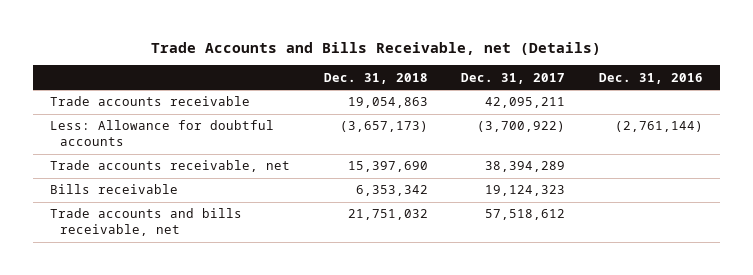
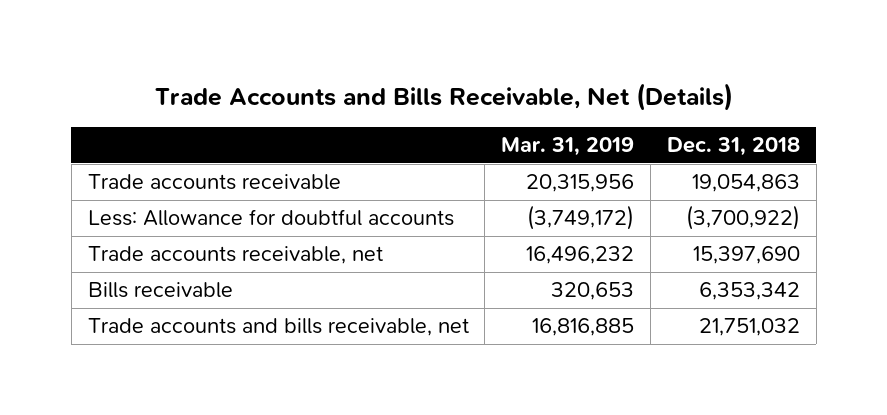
- Trade Accounts and Bills Receivable, net (Details)
+ Trade Accounts and Bills Receivable, Net (Details)
- | Dec. 31, 2018 | Dec. 31, 2017 | Dec. 31, 2016
+ | Mar. 31, 2019 | Dec. 31, 2018
- Less: Allowance for doubtful accounts | (3,657,173) | (3,700,922) | (2,761,144)
+ Less: Allowance for doubtful accounts | (3,749,172) | (3,700,922)

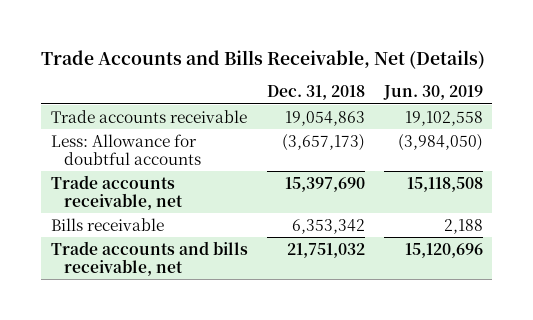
- | Mar. 31, 2019 | Dec. 31, 2018
+ | Dec. 31, 2018 | Jun. 30, 2019
- Less: Allowance for doubtful accounts | (3,749,172) | (3,700,922)
+ Less: Allowance for doubtful accounts | (3,657,173) | (3,984,050)

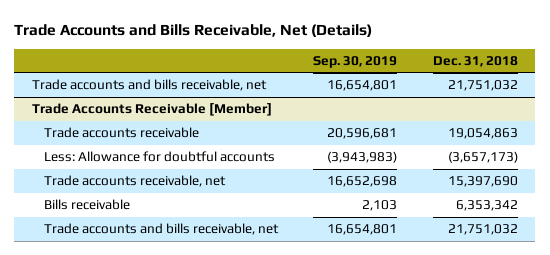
- | Dec. 31, 2018 | Jun. 30, 2019
+ | Sep. 30, 2019 | Dec. 31, 2018
+ Trade accounts and bills receivable, net | 16,654,801 | 21,751,032
+ Trade Accounts Receivable [Member]

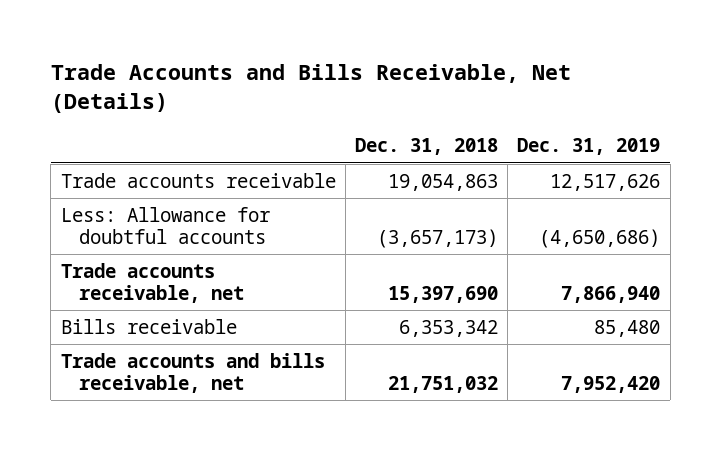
- | Sep. 30, 2019 | Dec. 31, 2018
+ | Dec. 31, 2018 | Dec. 31, 2019
- Trade accounts and bills receivable, net | 16,654,801 | 21,751,032
- Trade Accounts Receivable [Member]

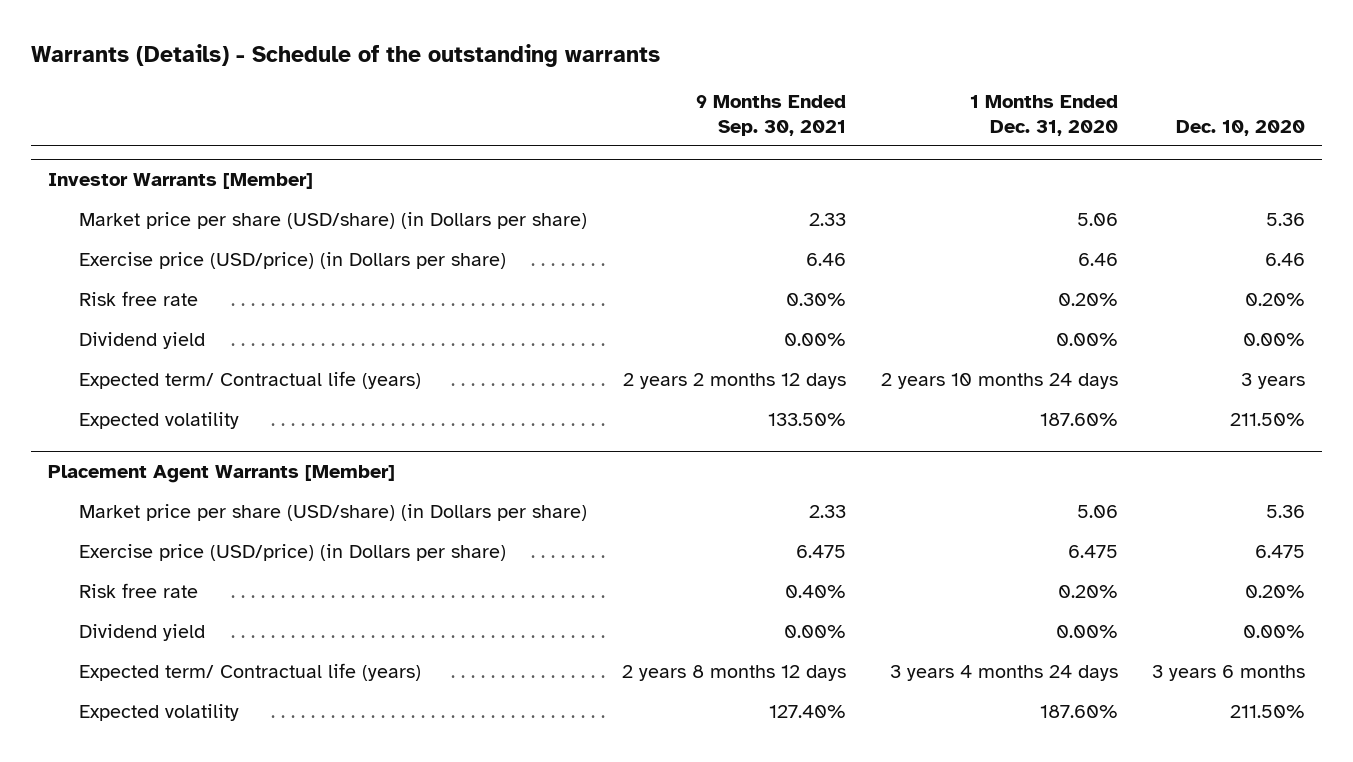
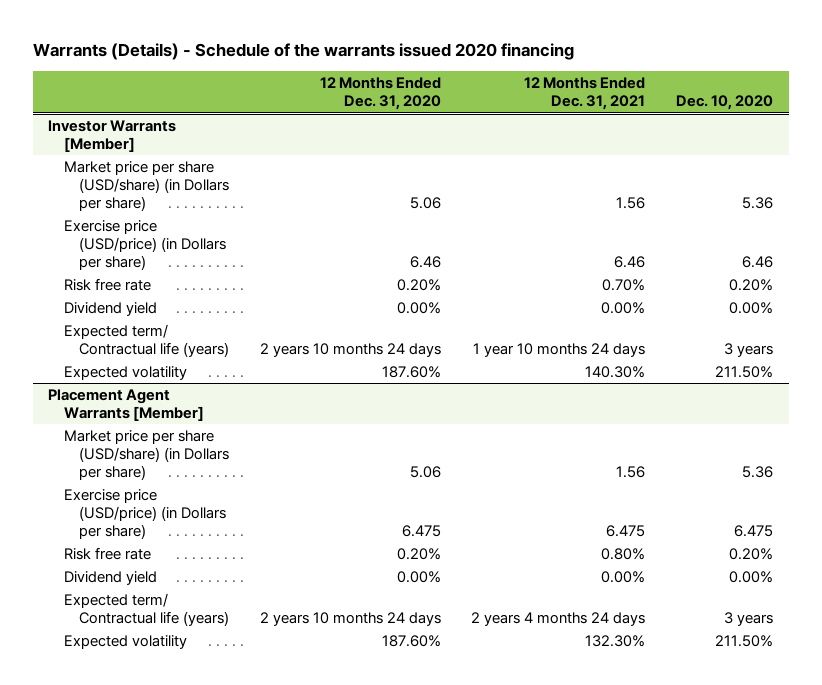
- Warrants (Details) - Schedule of the outstanding warrants
+ Warrants (Details) - Schedule of the warrants issued 2020 financing
- | 9 Months Ended Sep. 30, 2021 | 1 Months Ended Dec. 31, 2020 | Dec. 10, 2020
+ | 12 Months Ended Dec. 31, 2020 | 12 Months Ended Dec. 31, 2021 | Dec. 10, 2020
@ Placement Agent Warrants [Member]
- Expected term/ Contractual life (years) | 2 years 8 months 12 days | 3 years 4 months 24 days | 3 years 6 months
+ Expected term/ Contractual life (years) | 2 years 10 months 24 days | 2 years 4 months 24 days | 3 years

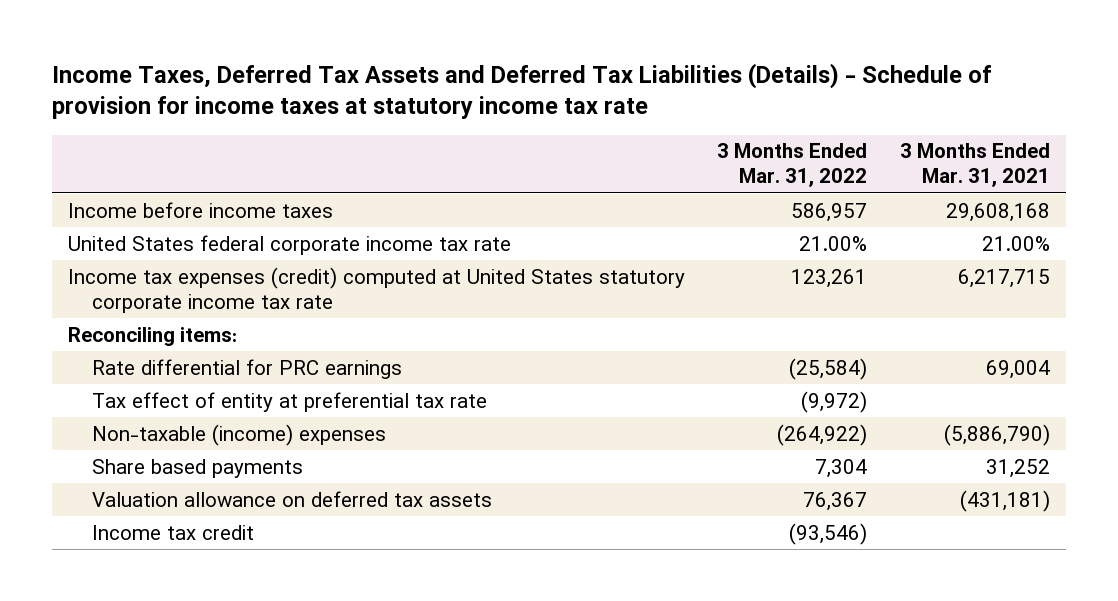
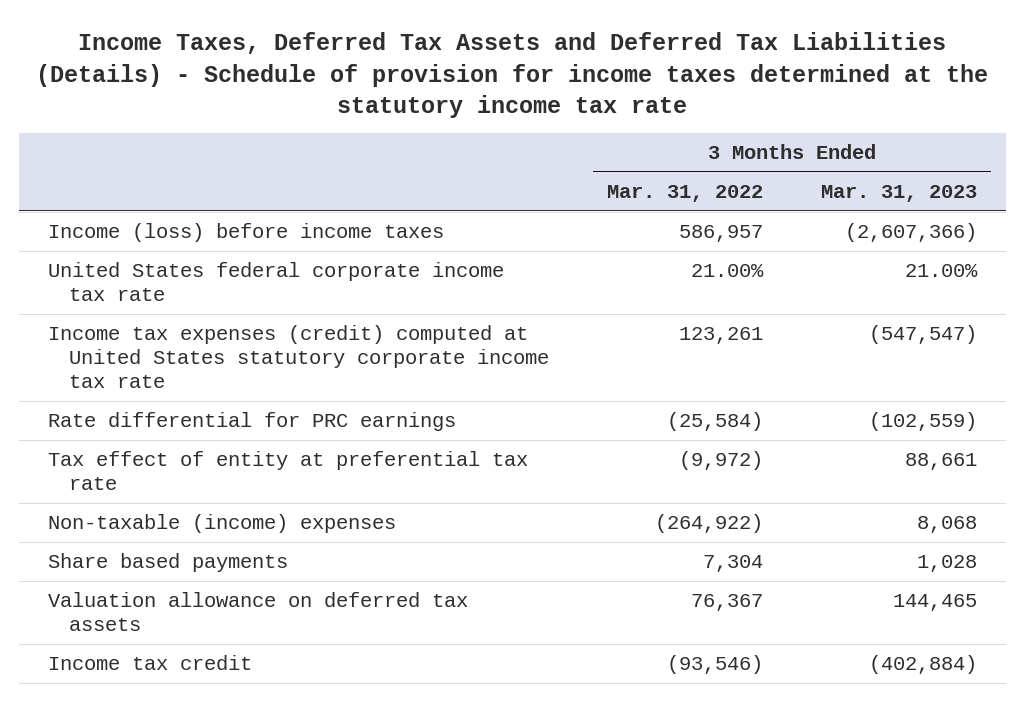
- Income Taxes, Deferred Tax Assets and Deferred Tax Liabilities (Details) - Schedule of provision for income taxes at statutory income tax rate
+ Income Taxes, Deferred Tax Assets and Deferred Tax Liabilities (Details) - Schedule of provision for income taxes determined at the statutory income tax rate
- | 3 Months Ended Mar. 31, 2022 | 3 Months Ended Mar. 31, 2021
+ | 3 Months Ended Mar. 31, 2022 | 3 Months Ended Mar. 31, 2023
- Income before income taxes | 586,957 | 29,608,168
+ Income (loss) before income taxes | 586,957 | (2,607,366)
- Reconciling items:

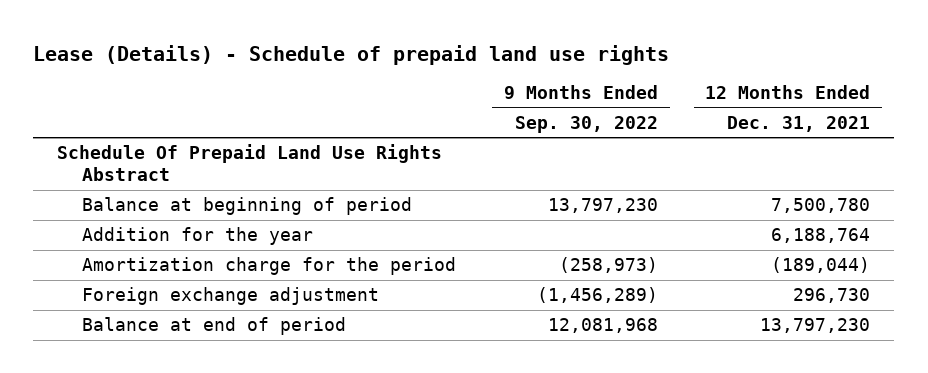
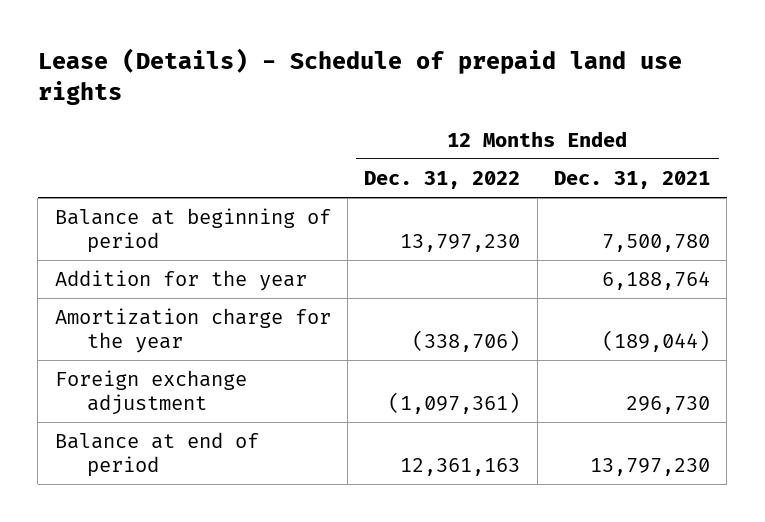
- | 9 Months Ended Sep. 30, 2022 | 12 Months Ended Dec. 31, 2021
+ | 12 Months Ended Dec. 31, 2022 | 12 Months Ended Dec. 31, 2021
- Schedule Of Prepaid Land Use Rights Abstract
- Amortization charge for the period | (258,973) | (189,044)
+ Amortization charge for the year | (338,706) | (189,044)

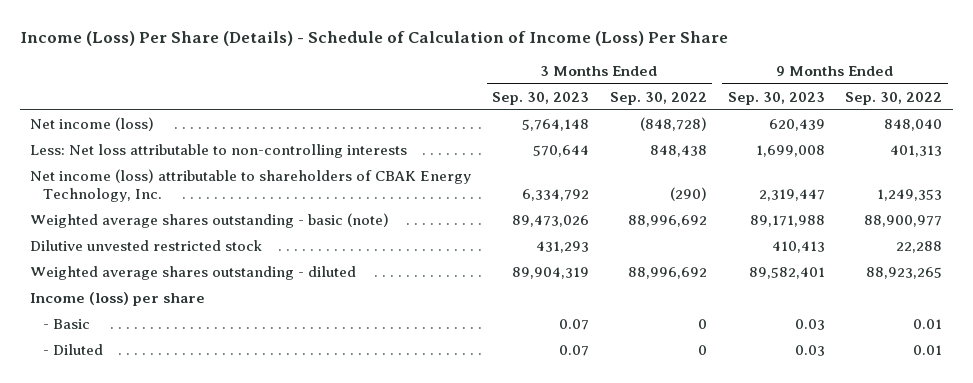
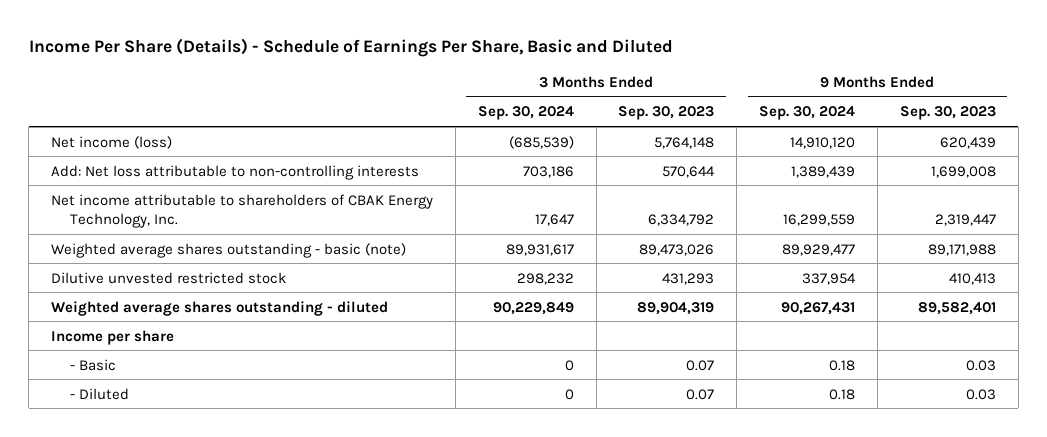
- Income (Loss) Per Share (Details) - Schedule of Calculation of Income (Loss) Per Share
+ Income Per Share (Details) - Schedule of Earnings Per Share, Basic and Diluted
- | 3 Months Ended Sep. 30, 2023 | 3 Months Ended Sep. 30, 2022 | 9 Months Ended Sep. 30, 2023 | 9 Months Ended Sep. 30, 2022
+ | 3 Months Ended Sep. 30, 2024 | 3 Months Ended Sep. 30, 2023 | 9 Months Ended Sep. 30, 2024 | 9 Months Ended Sep. 30, 2023
- Less: Net loss attributable to non-controlling interests | 570,644 | 848,438 | 1,699,008 | 401,313
- Net income (loss) attributable to shareholders of CBAK Energy Technology, Inc. | 6,334,792 | (290) | 2,319,447 | 1,249,353
+ Add: Net loss attributable to non-controlling interests | 703,186 | 570,644 | 1,389,439 | 1,699,008
+ Net income attributable to shareholders of CBAK Energy Technology, Inc. | 17,647 | 6,334,792 | 16,299,559 | 2,319,447
- Income (loss) per share
+ Income per share

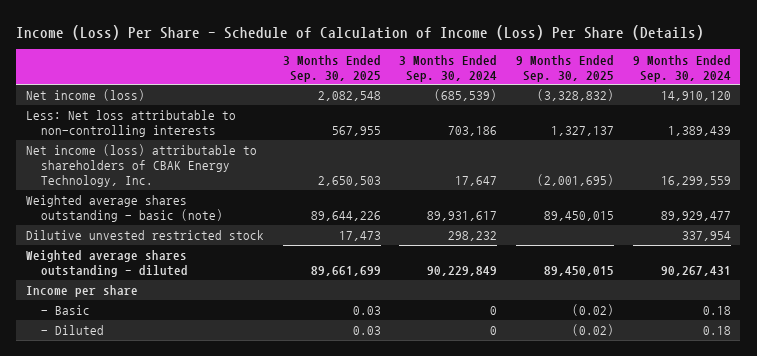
- Income Per Share (Details) - Schedule of Earnings Per Share, Basic and Diluted
+ Income (Loss) Per Share - Schedule of Calculation of Income (Loss) Per Share (Details)
- | 3 Months Ended Sep. 30, 2024 | 3 Months Ended Sep. 30, 2023 | 9 Months Ended Sep. 30, 2024 | 9 Months Ended Sep. 30, 2023
+ | 3 Months Ended Sep. 30, 2025 | 3 Months Ended Sep. 30, 2024 | 9 Months Ended Sep. 30, 2025 | 9 Months Ended Sep. 30, 2024
- Add: Net loss attributable to non-controlling interests | 703,186 | 570,644 | 1,389,439 | 1,699,008
- Net income attributable to shareholders of CBAK Energy Technology, Inc. | 17,647 | 6,334,792 | 16,299,559 | 2,319,447
+ Less: Net loss attributable to non-controlling interests | 567,955 | 703,186 | 1,327,137 | 1,389,439
+ Net income (loss) attributable to shareholders of CBAK Energy Technology, Inc. | 2,650,503 | 17,647 | (2,001,695) | 16,299,559

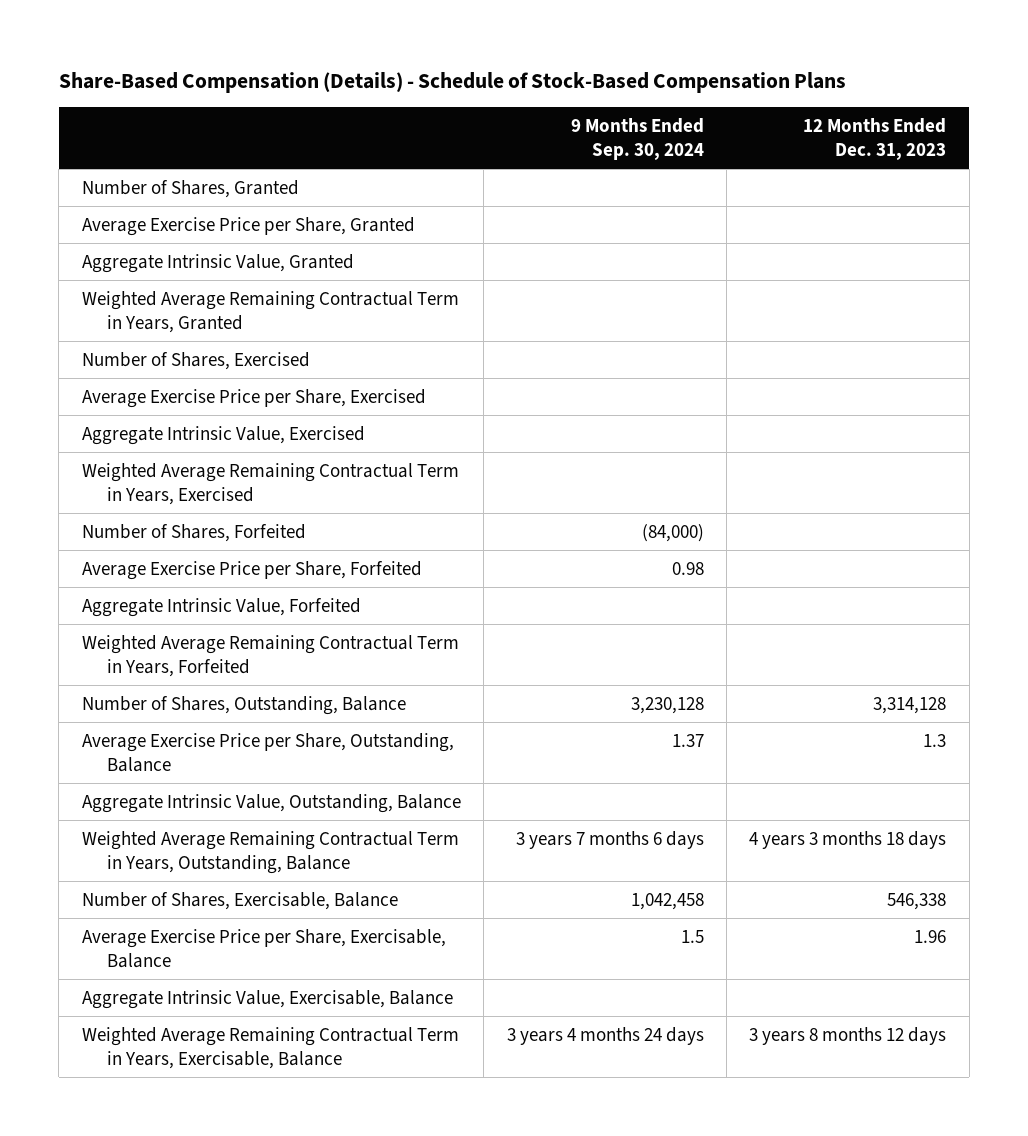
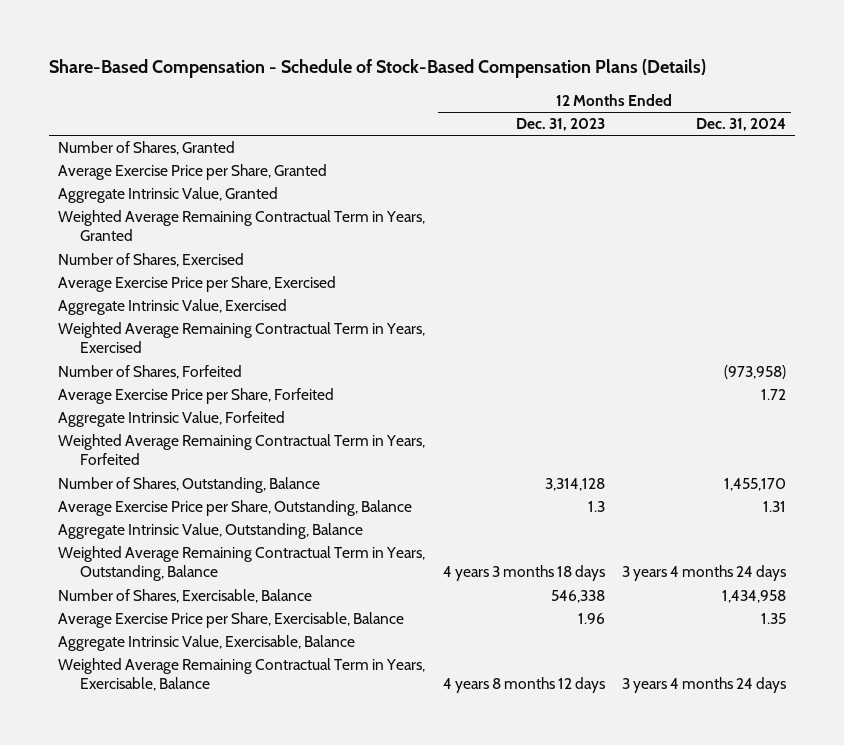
- Share-Based Compensation (Details) - Schedule of Stock-Based Compensation Plans
+ Share-Based Compensation - Schedule of Stock-Based Compensation Plans (Details)
- | 9 Months Ended Sep. 30, 2024 | 12 Months Ended Dec. 31, 2023
+ | 12 Months Ended Dec. 31, 2023 | 12 Months Ended Dec. 31, 2024
- Weighted Average Remaining Contractual Term in Years, Exercisable, Balance | 3 years 4 months 24 days | 3 years 8 months 12 days
+ Weighted Average Remaining Contractual Term in Years, Exercisable, Balance | 4 years 8 months 12 days | 3 years 4 months 24 days

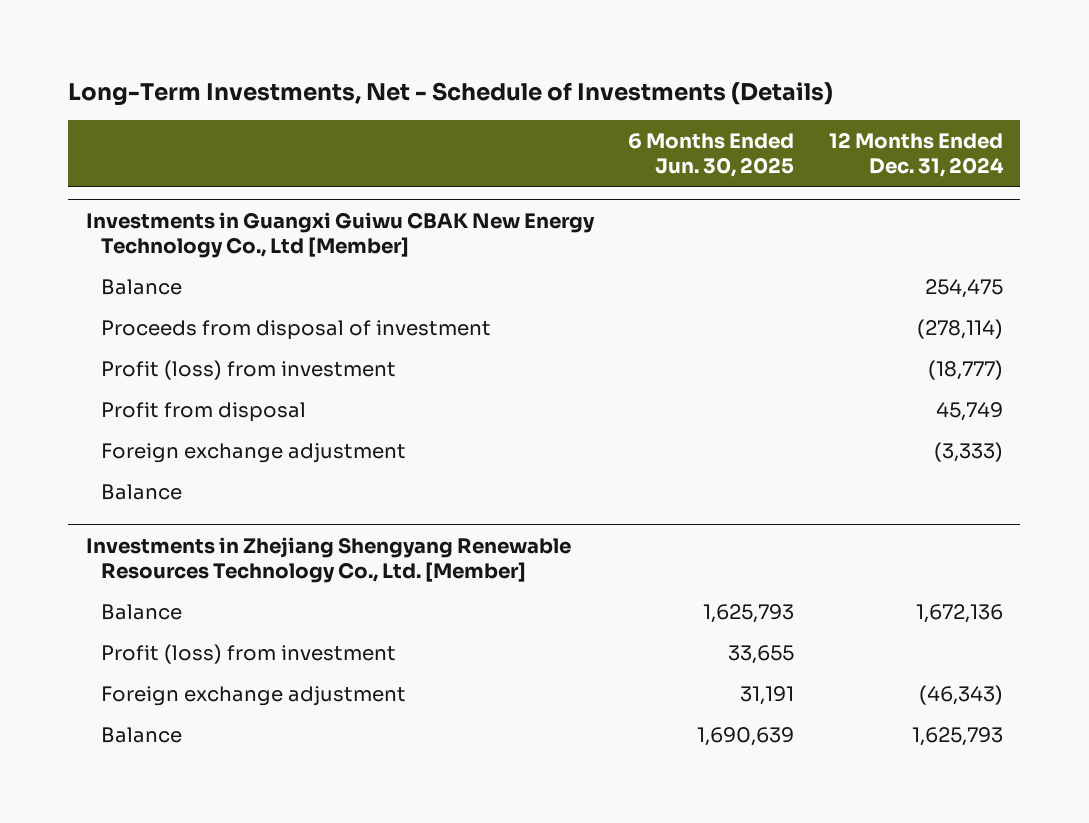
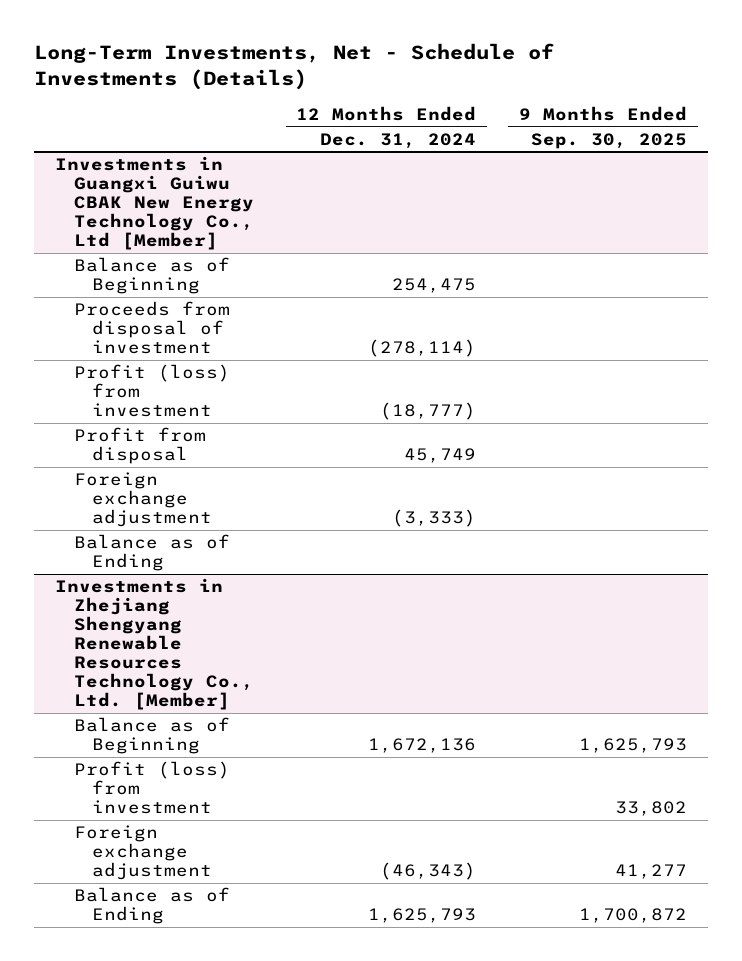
- | 6 Months Ended Jun. 30, 2025 | 12 Months Ended Dec. 31, 2024
+ | 12 Months Ended Dec. 31, 2024 | 9 Months Ended Sep. 30, 2025
@ Investments in Guangxi Guiwu CBAK New Energy Technology Co., Ltd [Member]
- Balance | | 254,475
+ Balance as of Beginning | 254,475 |
- Balance
+ Balance as of Ending
@ Investments in Zhejiang Shengyang Renewable Resources Technology Co., Ltd. [Member]
- Balance | 1,625,793 | 1,672,136
+ Balance as of Beginning | 1,672,136 | 1,625,793
- Balance | 1,690,639 | 1,625,793
+ Balance as of Ending | 1,625,793 | 1,700,872

